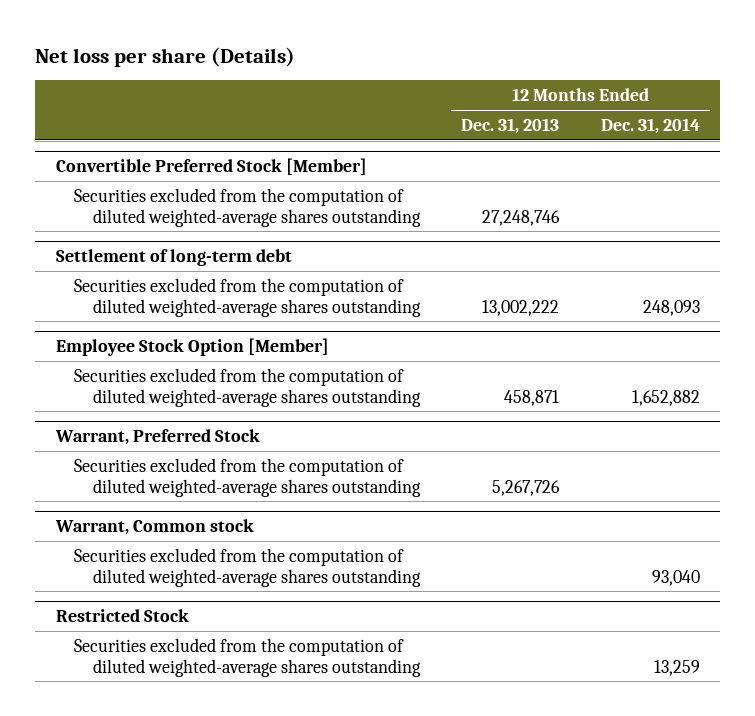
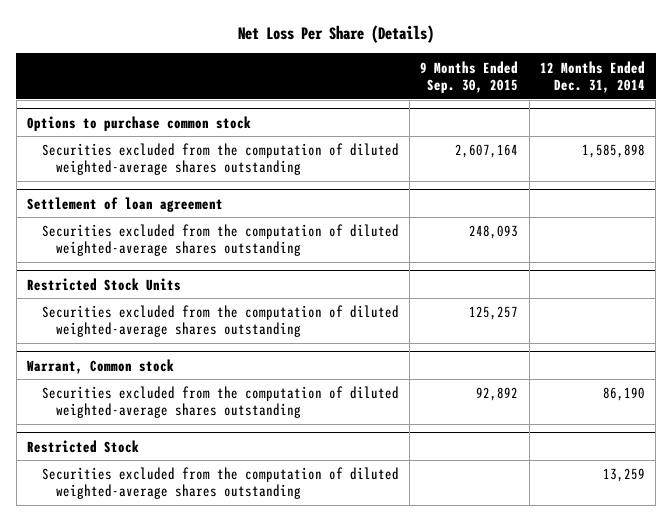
- Net loss per share (Details)
+ Net Loss Per Share (Details)
- | 12 Months Ended Dec. 31, 2013 | 12 Months Ended Dec. 31, 2014
+ | 9 Months Ended Sep. 30, 2015 | 12 Months Ended Dec. 31, 2014
- Convertible Preferred Stock [Member]
+ Options to purchase common stock
+ Securities excluded from the computation of diluted weighted-average shares outstanding | 2,607,164 | 1,585,898
+ Settlement of loan agreement
- Settlement of long-term debt
- Securities excluded from the computation of diluted weighted-average shares outstanding | 13,002,222 | 248,093
- Employee Stock Option [Member]
- Securities excluded from the computation of diluted weighted-average shares outstanding | 458,871 | 1,652,882
- Warrant, Preferred Stock
+ Restricted Stock Units
@ Warrant, Common stock
- Securities excluded from the computation of diluted weighted-average shares outstanding | | 93,040
+ Securities excluded from the computation of diluted weighted-average shares outstanding | 92,892 | 86,190

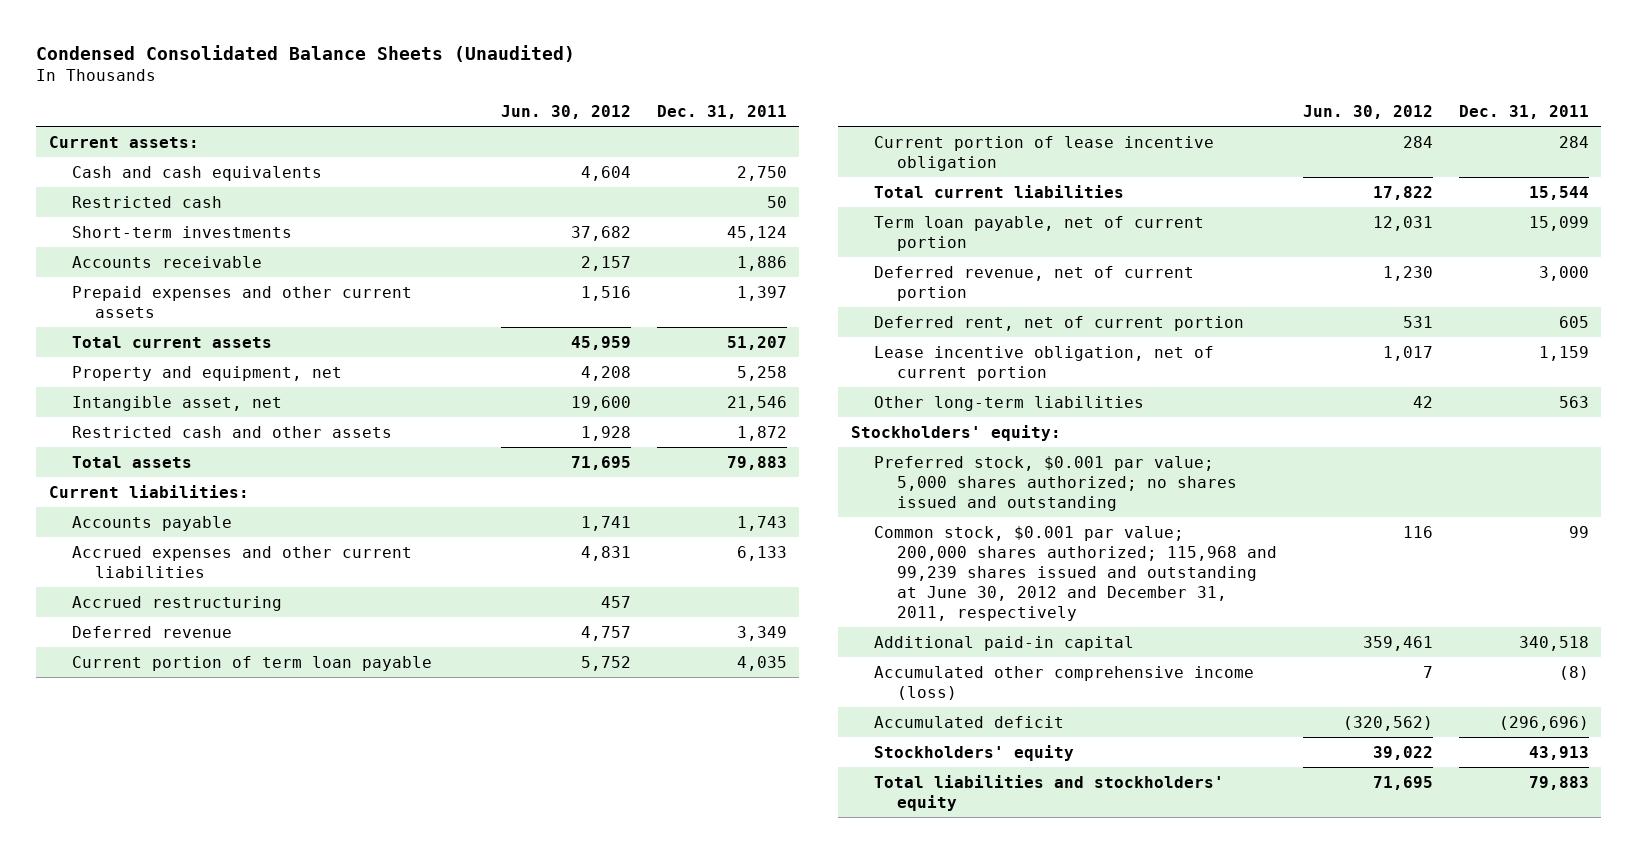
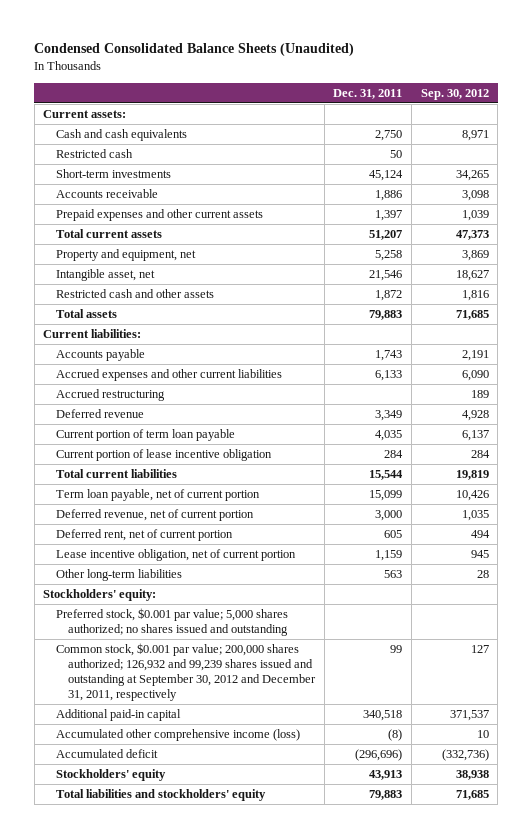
- | Jun. 30, 2012 | Dec. 31, 2011
+ | Dec. 31, 2011 | Sep. 30, 2012
- Common stock, $0.001 par value; 200,000 shares authorized; 115,968 and 99,239 shares issued and outstanding at June 30, 2012 and December 31, 2011, respectively | 116 | 99
+ Common stock, $0.001 par value; 200,000 shares authorized; 126,932 and 99,239 shares issued and outstanding at September 30, 2012 and December 31, 2011, respectively | 99 | 127

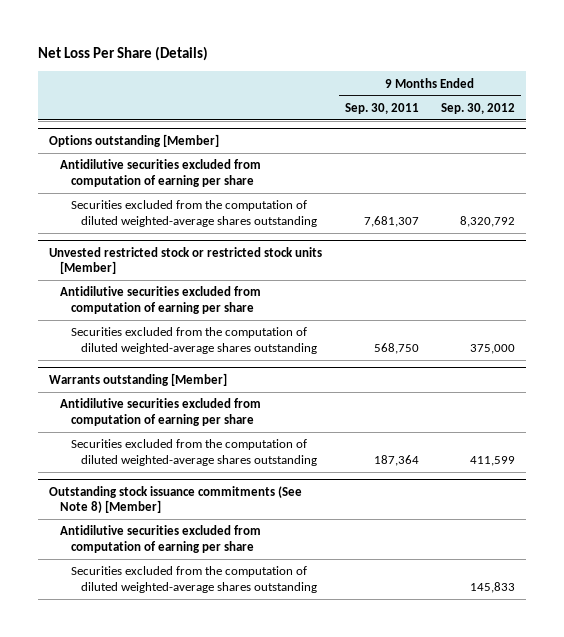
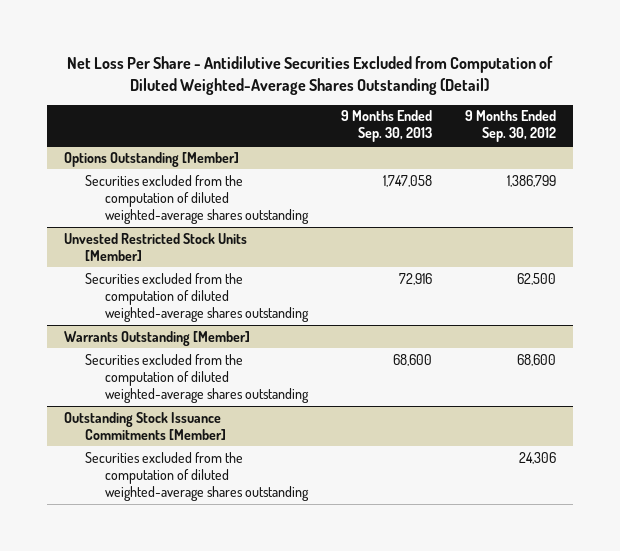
- Net Loss Per Share (Details)
+ Net Loss Per Share - Antidilutive Securities Excluded from Computation of Diluted Weighted-Average Shares Outstanding (Detail)
- | 9 Months Ended Sep. 30, 2011 | 9 Months Ended Sep. 30, 2012
+ | 9 Months Ended Sep. 30, 2013 | 9 Months Ended Sep. 30, 2012
- Options outstanding [Member]
- Antidilutive securities excluded from computation of earning per share
- Securities excluded from the computation of diluted weighted-average shares outstanding | 7,681,307 | 8,320,792
- Unvested restricted stock or restricted stock units [Member]
- Antidilutive securities excluded from computation of earning per share
- Securities excluded from the computation of diluted weighted-average shares outstanding | 568,750 | 375,000
- Warrants outstanding [Member]
- Antidilutive securities excluded from computation of earning per share
- Securities excluded from the computation of diluted weighted-average shares outstanding | 187,364 | 411,599
- Outstanding stock issuance commitments (See Note 8) [Member]
- Antidilutive securities excluded from computation of earning per share
- Securities excluded from the computation of diluted weighted-average shares outstanding | | 145,833
+ Options Outstanding [Member]
+ Securities excluded from the computation of diluted weighted-average shares outstanding | 1,747,058 | 1,386,799
+ Unvested Restricted Stock Units [Member]
+ Securities excluded from the computation of diluted weighted-average shares outstanding | 72,916 | 62,500
+ Warrants Outstanding [Member]
+ Securities excluded from the computation of diluted weighted-average shares outstanding | 68,600 | 68,600
+ Outstanding Stock Issuance Commitments [Member]
+ Securities excluded from the computation of diluted weighted-average shares outstanding | | 24,306

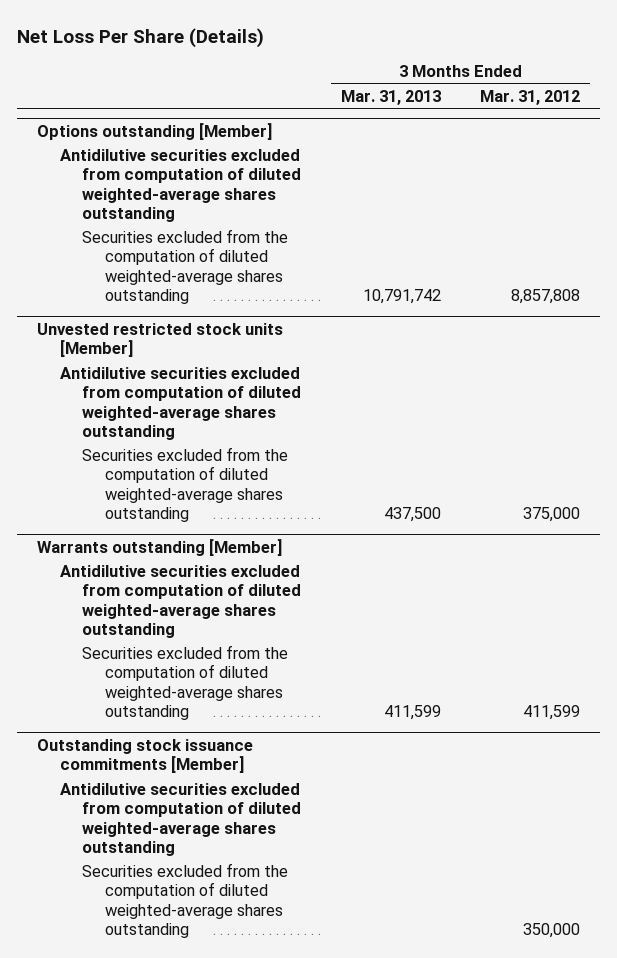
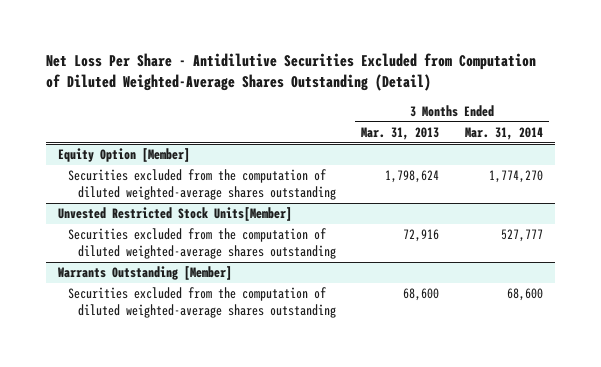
- Net Loss Per Share (Details)
+ Net Loss Per Share - Antidilutive Securities Excluded from Computation of Diluted Weighted-Average Shares Outstanding (Detail)
- | 3 Months Ended Mar. 31, 2013 | 3 Months Ended Mar. 31, 2012
+ | 3 Months Ended Mar. 31, 2013 | 3 Months Ended Mar. 31, 2014
- Options outstanding [Member]
- Antidilutive securities excluded from computation of diluted weighted-average shares outstanding
- Securities excluded from the computation of diluted weighted-average shares outstanding | 10,791,742 | 8,857,808
- Unvested restricted stock units [Member]
- Antidilutive securities excluded from computation of diluted weighted-average shares outstanding
- Securities excluded from the computation of diluted weighted-average shares outstanding | 437,500 | 375,000
- Warrants outstanding [Member]
- Antidilutive securities excluded from computation of diluted weighted-average shares outstanding
- Securities excluded from the computation of diluted weighted-average shares outstanding | 411,599 | 411,599
- Outstanding stock issuance commitments [Member]
- Antidilutive securities excluded from computation of diluted weighted-average shares outstanding
- Securities excluded from the computation of diluted weighted-average shares outstanding | | 350,000
+ Equity Option [Member]
+ Securities excluded from the computation of diluted weighted-average shares outstanding | 1,798,624 | 1,774,270
+ Unvested Restricted Stock Units[Member]
+ Securities excluded from the computation of diluted weighted-average shares outstanding | 72,916 | 527,777
+ Warrants Outstanding [Member]
+ Securities excluded from the computation of diluted weighted-average shares outstanding | 68,600 | 68,600

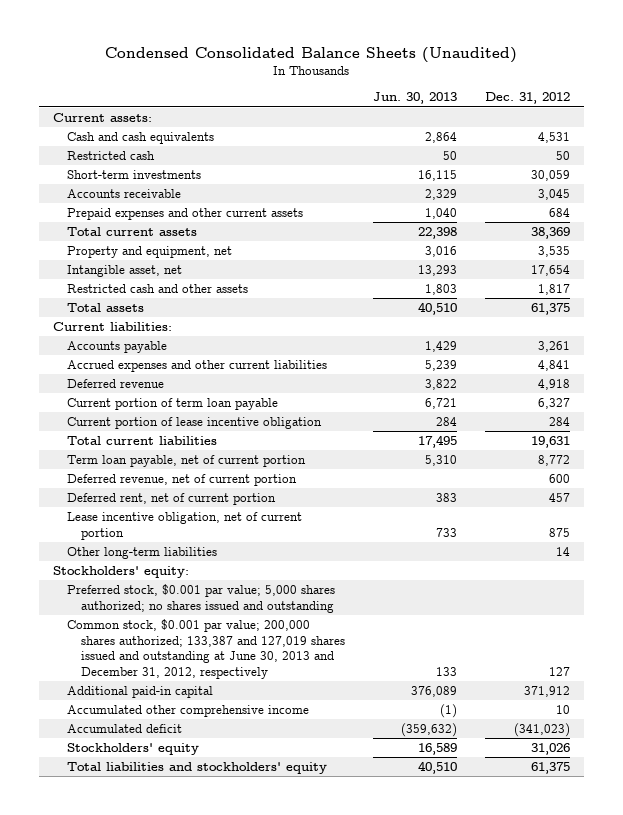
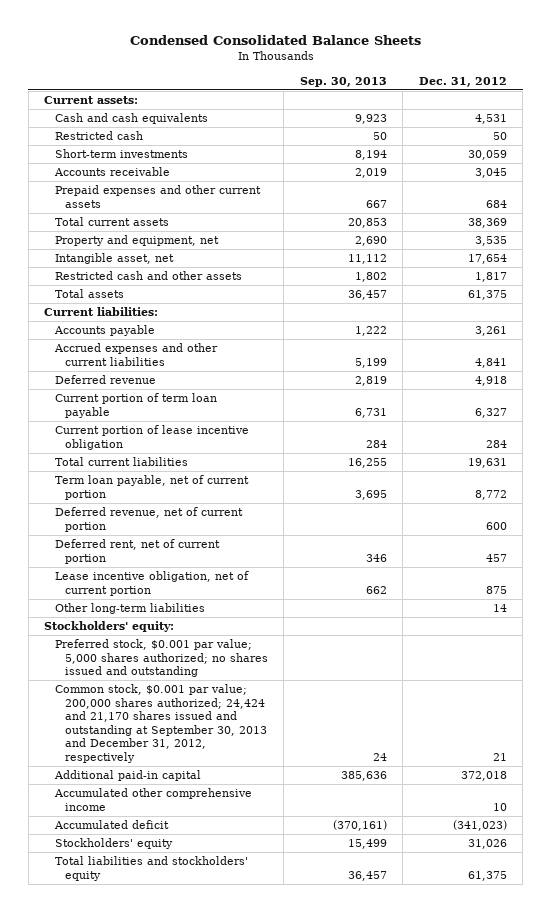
- Condensed Consolidated Balance Sheets (Unaudited)
+ Condensed Consolidated Balance Sheets
- | Jun. 30, 2013 | Dec. 31, 2012
+ | Sep. 30, 2013 | Dec. 31, 2012
- Common stock, $0.001 par value; 200,000 shares authorized; 133,387 and 127,019 shares issued and outstanding at June 30, 2013 and December 31, 2012, respectively | 133 | 127
- Additional paid-in capital | 376,089 | 371,912
+ Common stock, $0.001 par value; 200,000 shares authorized; 24,424 and 21,170 shares issued and outstanding at September 30, 2013 and December 31, 2012, respectively | 24 | 21
+ Additional paid-in capital | 385,636 | 372,018

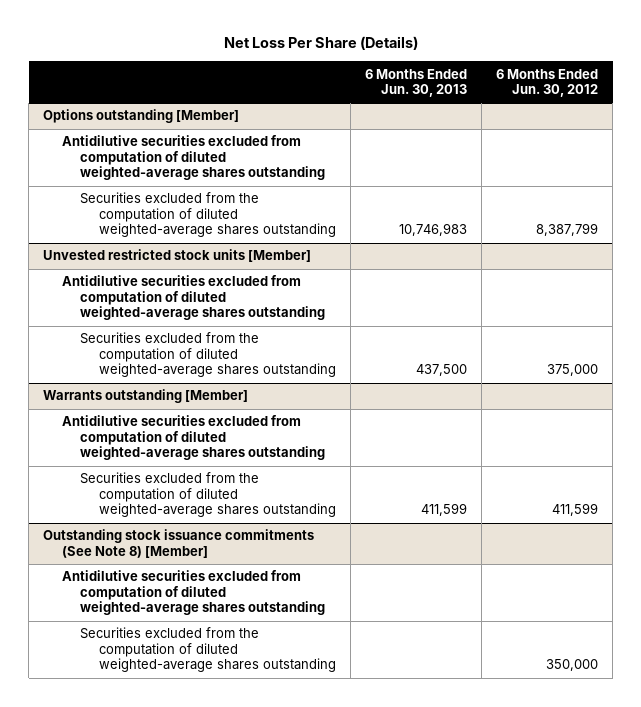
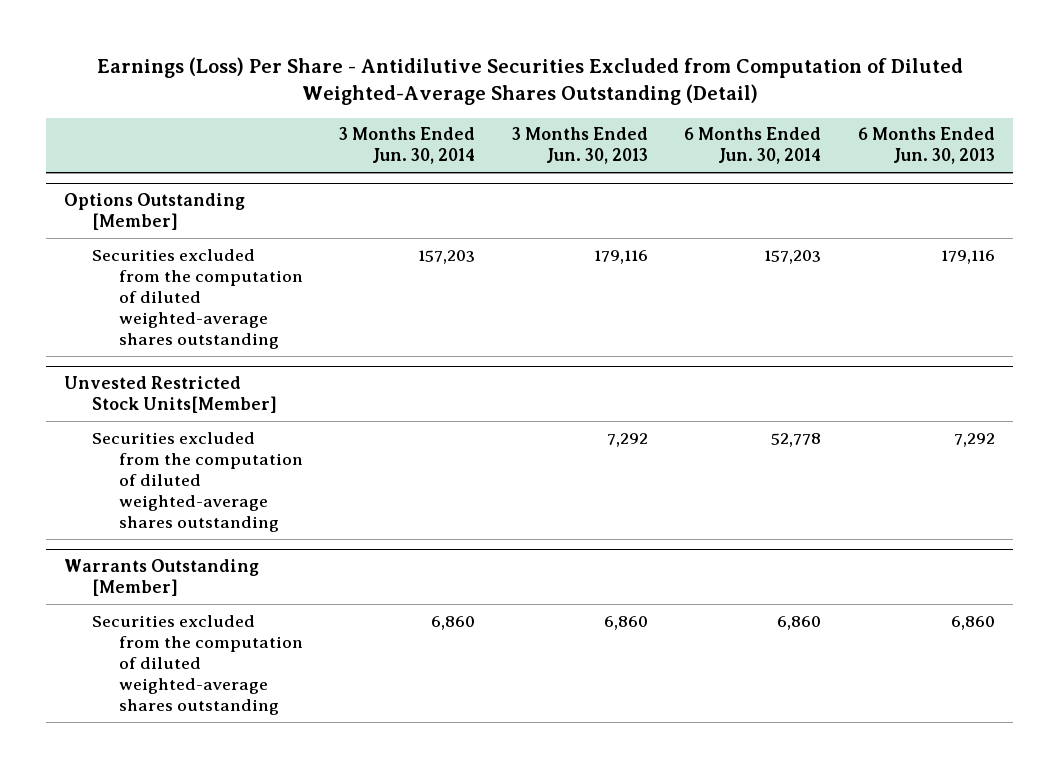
- Net Loss Per Share (Details)
+ Earnings (Loss) Per Share - Antidilutive Securities Excluded from Computation of Diluted Weighted-Average Shares Outstanding (Detail)
- | 6 Months Ended Jun. 30, 2013 | 6 Months Ended Jun. 30, 2012
+ | 3 Months Ended Jun. 30, 2014 | 3 Months Ended Jun. 30, 2013 | 6 Months Ended Jun. 30, 2014 | 6 Months Ended Jun. 30, 2013
- Options outstanding [Member]
- Antidilutive securities excluded from computation of diluted weighted-average shares outstanding
- Securities excluded from the computation of diluted weighted-average shares outstanding | 10,746,983 | 8,387,799
- Unvested restricted stock units [Member]
- Antidilutive securities excluded from computation of diluted weighted-average shares outstanding
- Securities excluded from the computation of diluted weighted-average shares outstanding | 437,500 | 375,000
- Warrants outstanding [Member]
- Antidilutive securities excluded from computation of diluted weighted-average shares outstanding
- Securities excluded from the computation of diluted weighted-average shares outstanding | 411,599 | 411,599
- Outstanding stock issuance commitments (See Note 8) [Member]
- Antidilutive securities excluded from computation of diluted weighted-average shares outstanding
- Securities excluded from the computation of diluted weighted-average shares outstanding | | 350,000
+ Options Outstanding [Member]
+ Securities excluded from the computation of diluted weighted-average shares outstanding | 157,203 | 179,116 | 157,203 | 179,116
+ Unvested Restricted Stock Units[Member]
+ Securities excluded from the computation of diluted weighted-average shares outstanding | | 7,292 | 52,778 | 7,292
+ Warrants Outstanding [Member]
+ Securities excluded from the computation of diluted weighted-average shares outstanding | 6,860 | 6,860 | 6,860 | 6,860

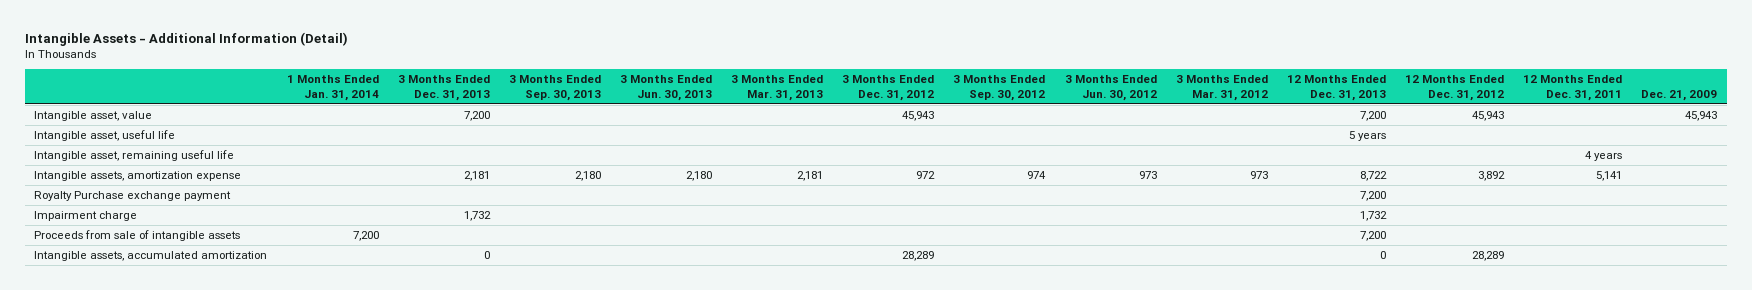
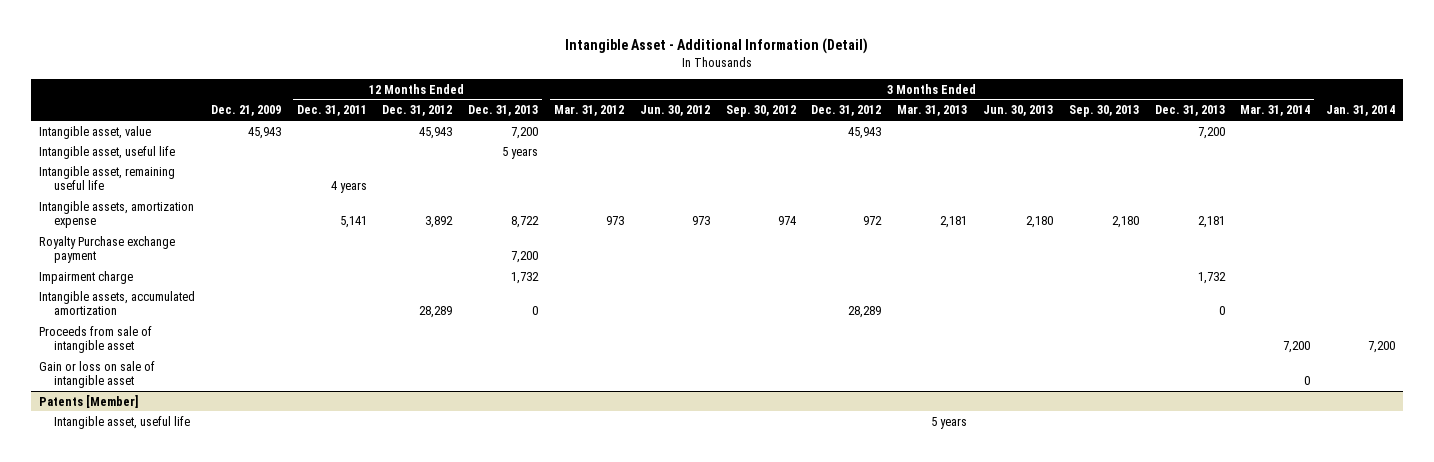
- Intangible Assets - Additional Information (Detail)
+ Intangible Asset - Additional Information (Detail)
- | 1 Months Ended Jan. 31, 2014 | 3 Months Ended Dec. 31, 2013 | 3 Months Ended Sep. 30, 2013 | 3 Months Ended Jun. 30, 2013 | 3 Months Ended Mar. 31, 2013 | 3 Months Ended Dec. 31, 2012 | 3 Months Ended Sep. 30, 2012 | 3 Months Ended Jun. 30, 2012 | 3 Months Ended Mar. 31, 2012 | 12 Months Ended Dec. 31, 2013 | 12 Months Ended Dec. 31, 2012 | 12 Months Ended Dec. 31, 2011 | Dec. 21, 2009
+ | Dec. 21, 2009 | 12 Months Ended Dec. 31, 2011 | 12 Months Ended Dec. 31, 2012 | 12 Months Ended Dec. 31, 2013 | 3 Months Ended Mar. 31, 2012 | 3 Months Ended Jun. 30, 2012 | 3 Months Ended Sep. 30, 2012 | 3 Months Ended Dec. 31, 2012 | 3 Months Ended Mar. 31, 2013 | 3 Months Ended Jun. 30, 2013 | 3 Months Ended Sep. 30, 2013 | 3 Months Ended Dec. 31, 2013 | 3 Months Ended Mar. 31, 2014 | Jan. 31, 2014
- Proceeds from sale of intangible assets | 7,200 | | | | | | | | | 7,200 | | |
+ Proceeds from sale of intangible asset | | | | | | | | | | | | | 7,200 | 7,200
+ Gain or loss on sale of intangible asset | | | | | | | | | | | | | 0 |
+ Patents [Member]
+ Intangible asset, useful life | | | | | | | | | 5 years | | | | |

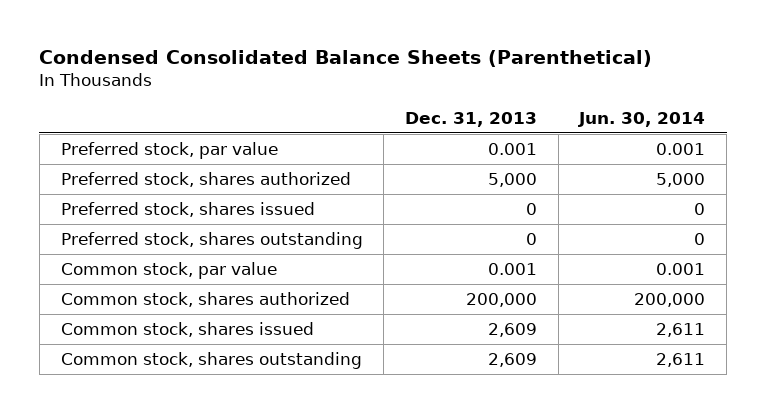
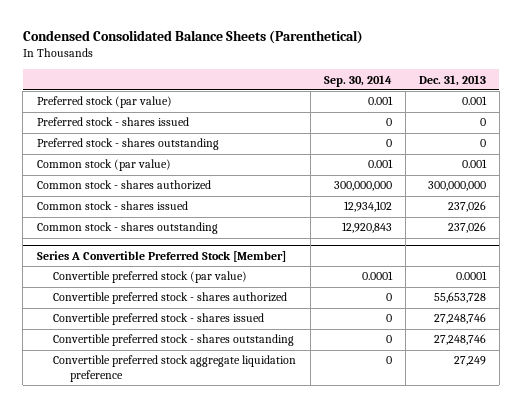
- | Dec. 31, 2013 | Jun. 30, 2014
+ | Sep. 30, 2014 | Dec. 31, 2013
- Preferred stock, par value | 0.001 | 0.001
- Preferred stock, shares authorized | 5,000 | 5,000
- Preferred stock, shares issued | 0 | 0
- Preferred stock, shares outstanding | 0 | 0
- Common stock, par value | 0.001 | 0.001
- Common stock, shares authorized | 200,000 | 200,000
- Common stock, shares issued | 2,609 | 2,611
- Common stock, shares outstanding | 2,609 | 2,611
+ Preferred stock (par value) | 0.001 | 0.001
+ Preferred stock - shares issued | 0 | 0
+ Preferred stock - shares outstanding | 0 | 0
+ Common stock (par value) | 0.001 | 0.001
+ Common stock - shares authorized | 300,000,000 | 300,000,000
+ Common stock - shares issued | 12,934,102 | 237,026
+ Common stock - shares outstanding | 12,920,843 | 237,026
+ Series A Convertible Preferred Stock [Member]
+ Convertible preferred stock (par value) | 0.0001 | 0.0001
+ Convertible preferred stock - shares authorized | 0 | 55,653,728
+ Convertible preferred stock - shares issued | 0 | 27,248,746
+ Convertible preferred stock - shares outstanding | 0 | 27,248,746
+ Convertible preferred stock aggregate liquidation preference | 0 | 27,249

